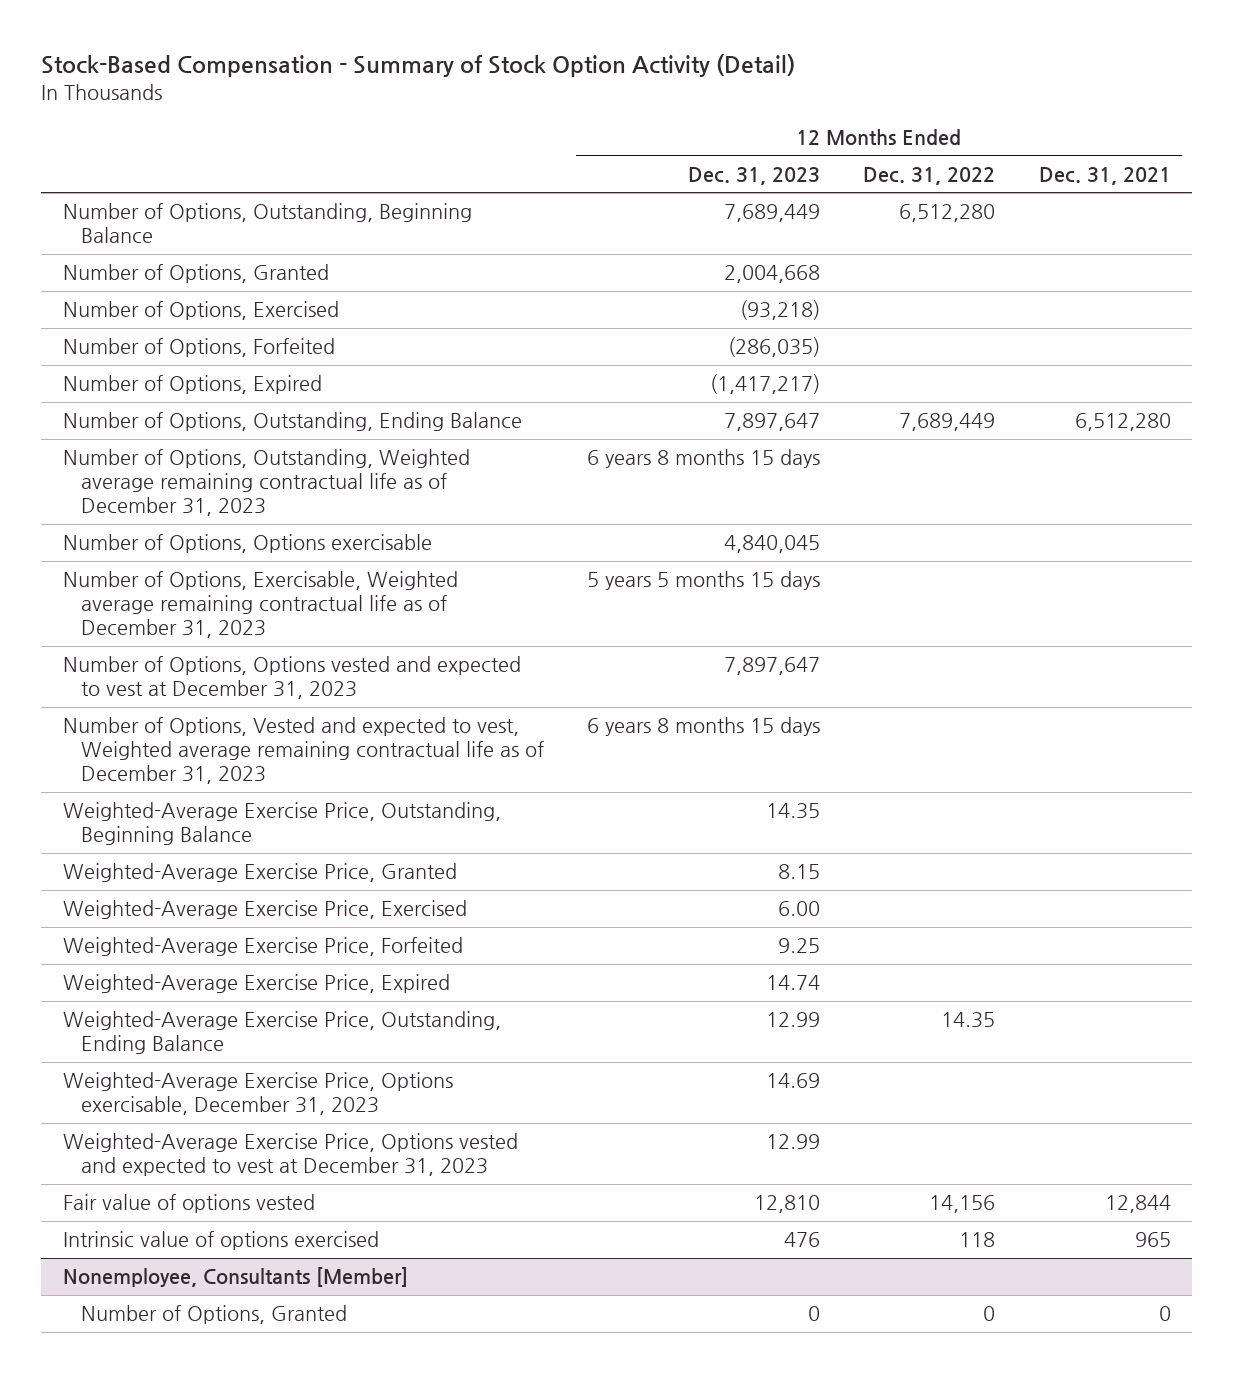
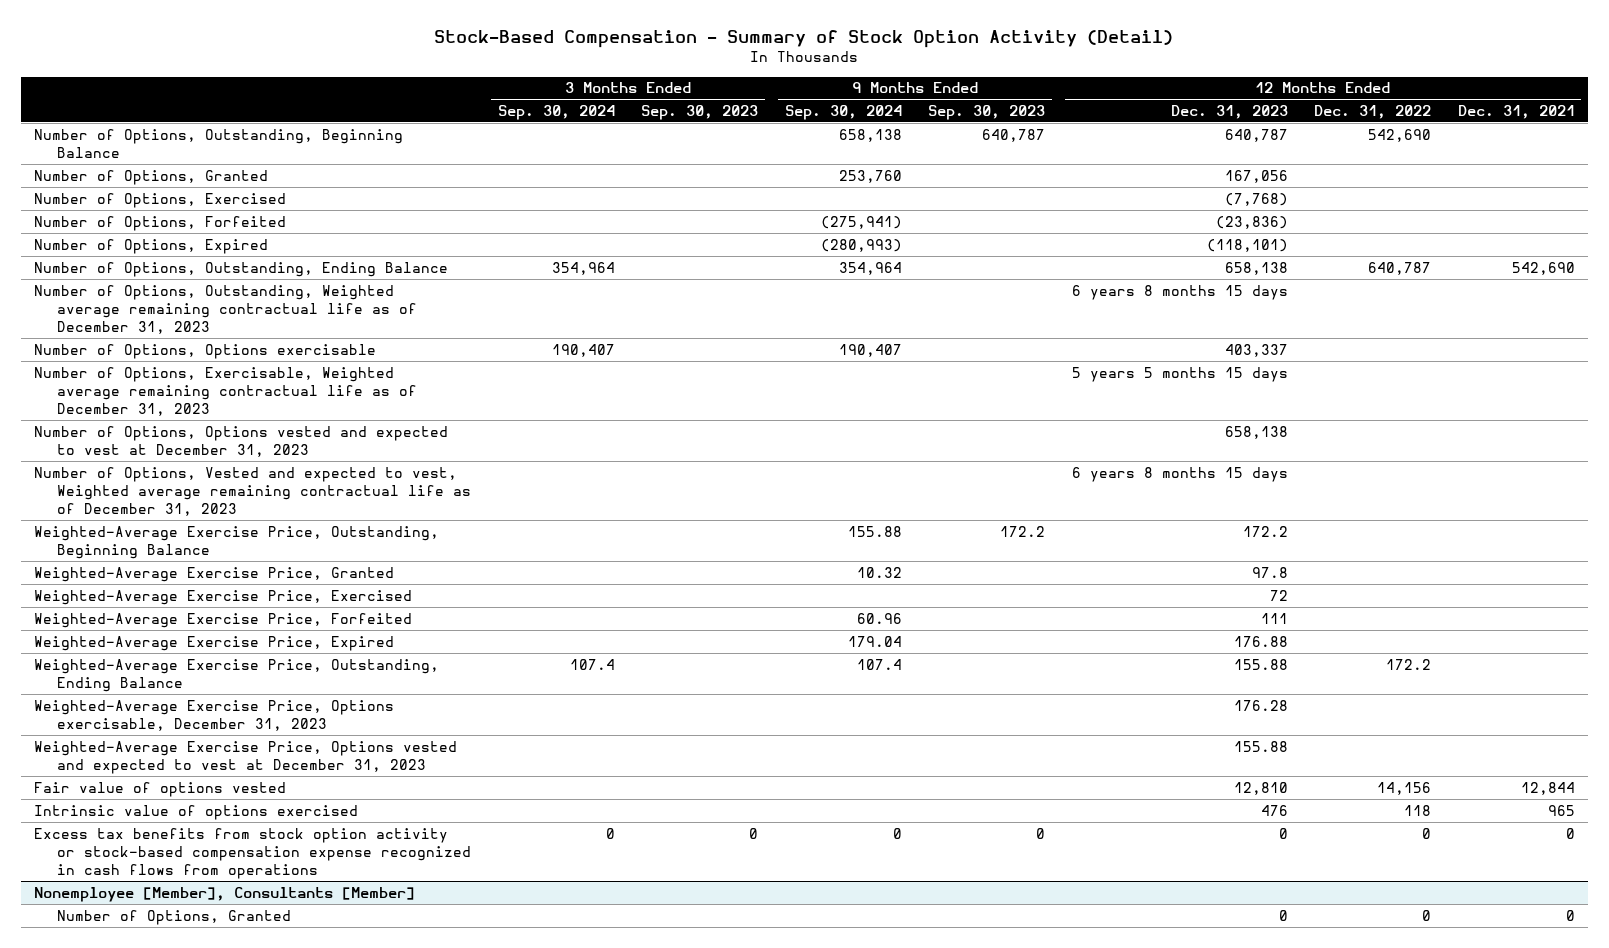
- | 12 Months Ended Dec. 31, 2023 | 12 Months Ended Dec. 31, 2022 | 12 Months Ended Dec. 31, 2021
+ | 3 Months Ended Sep. 30, 2024 | 3 Months Ended Sep. 30, 2023 | 9 Months Ended Sep. 30, 2024 | 9 Months Ended Sep. 30, 2023 | 12 Months Ended Dec. 31, 2023 | 12 Months Ended Dec. 31, 2022 | 12 Months Ended Dec. 31, 2021
- Number of Options, Outstanding, Beginning Balance | 7,689,449 | 6,512,280 |
- Number of Options, Granted | 2,004,668 | |
- Number of Options, Exercised | (93,218) | |
- Number of Options, Forfeited | (286,035) | |
- Number of Options, Expired | (1,417,217) | |
- Number of Options, Outstanding, Ending Balance | 7,897,647 | 7,689,449 | 6,512,280
+ Number of Options, Outstanding, Beginning Balance | | | 658,138 | 640,787 | 640,787 | 542,690 |
+ Number of Options, Granted | | | 253,760 | | 167,056 | |
+ Number of Options, Exercised | | | | | (7,768) | |
+ Number of Options, Forfeited | | | (275,941) | | (23,836) | |
+ Number of Options, Expired | | | (280,993) | | (118,101) | |
+ Number of Options, Outstanding, Ending Balance | 354,964 | | 354,964 | | 658,138 | 640,787 | 542,690
- Number of Options, Options exercisable | 4,840,045 | |
+ Number of Options, Options exercisable | 190,407 | | 190,407 | | 403,337 | |
- Number of Options, Options vested and expected to vest at December 31, 2023 | 7,897,647 | |
+ Number of Options, Options vested and expected to vest at December 31, 2023 | | | | | 658,138 | |
- Weighted-Average Exercise Price, Outstanding, Beginning Balance | 14.35 | |
- Weighted-Average Exercise Price, Granted | 8.15 | |
- Weighted-Average Exercise Price, Exercised | 6.00 | |
- Weighted-Average Exercise Price, Forfeited | 9.25 | |
- Weighted-Average Exercise Price, Expired | 14.74 | |
- Weighted-Average Exercise Price, Outstanding, Ending Balance | 12.99 | 14.35 |
- Weighted-Average Exercise Price, Options exercisable, December 31, 2023 | 14.69 | |
- Weighted-Average Exercise Price, Options vested and expected to vest at December 31, 2023 | 12.99 | |
+ Weighted-Average Exercise Price, Outstanding, Beginning Balance | | | 155.88 | 172.2 | 172.2 | |
+ Weighted-Average Exercise Price, Granted | | | 10.32 | | 97.8 | |
+ Weighted-Average Exercise Price, Exercised | | | | | 72 | |
+ Weighted-Average Exercise Price, Forfeited | | | 60.96 | | 111 | |
+ Weighted-Average Exercise Price, Expired | | | 179.04 | | 176.88 | |
+ Weighted-Average Exercise Price, Outstanding, Ending Balance | 107.4 | | 107.4 | | 155.88 | 172.2 |
+ Weighted-Average Exercise Price, Options exercisable, December 31, 2023 | | | | | 176.28 | |
+ Weighted-Average Exercise Price, Options vested and expected to vest at December 31, 2023 | | | | | 155.88 | |
- Nonemployee, Consultants [Member]
+ Excess tax benefits from stock option activity or stock-based compensation expense recognized in cash flows from operations | 0 | 0 | 0 | 0 | 0 | 0 | 0
+ Nonemployee [Member], Consultants [Member]

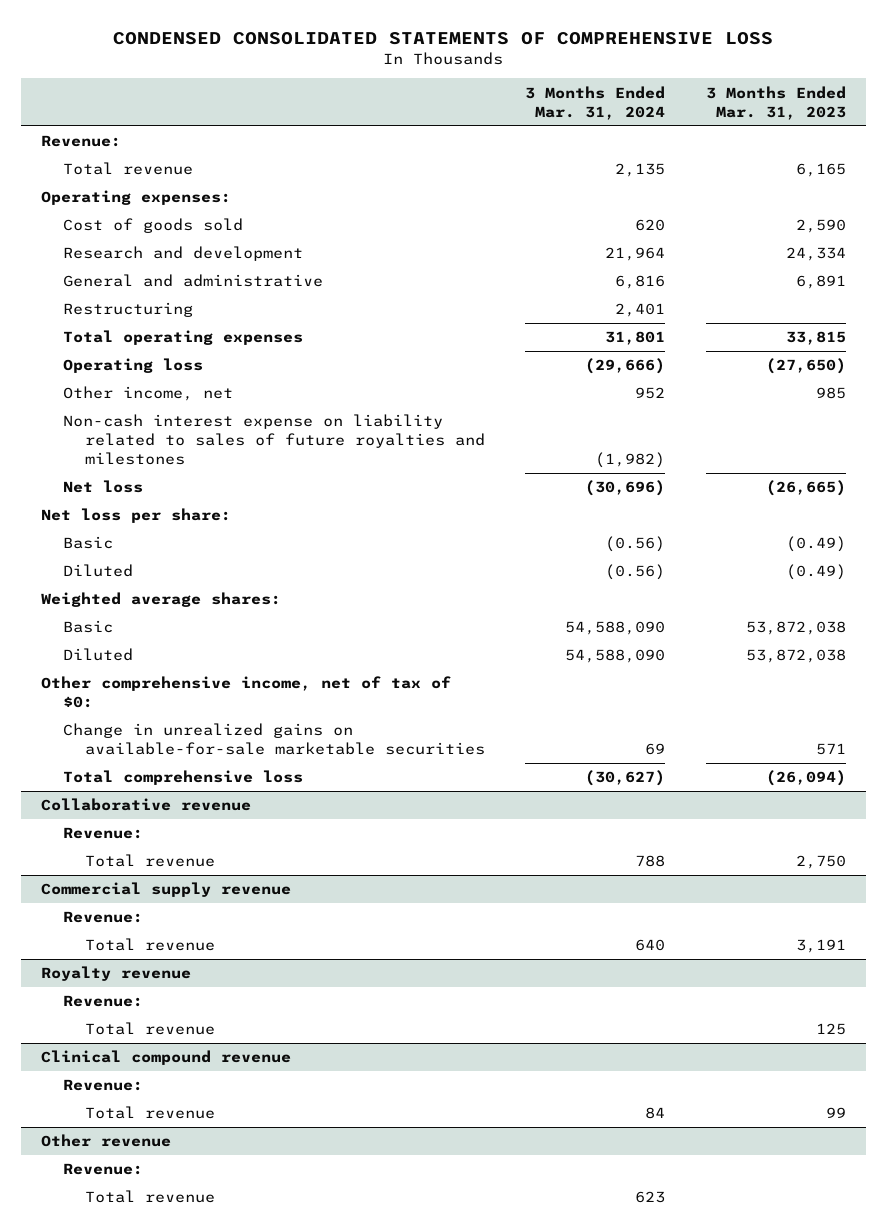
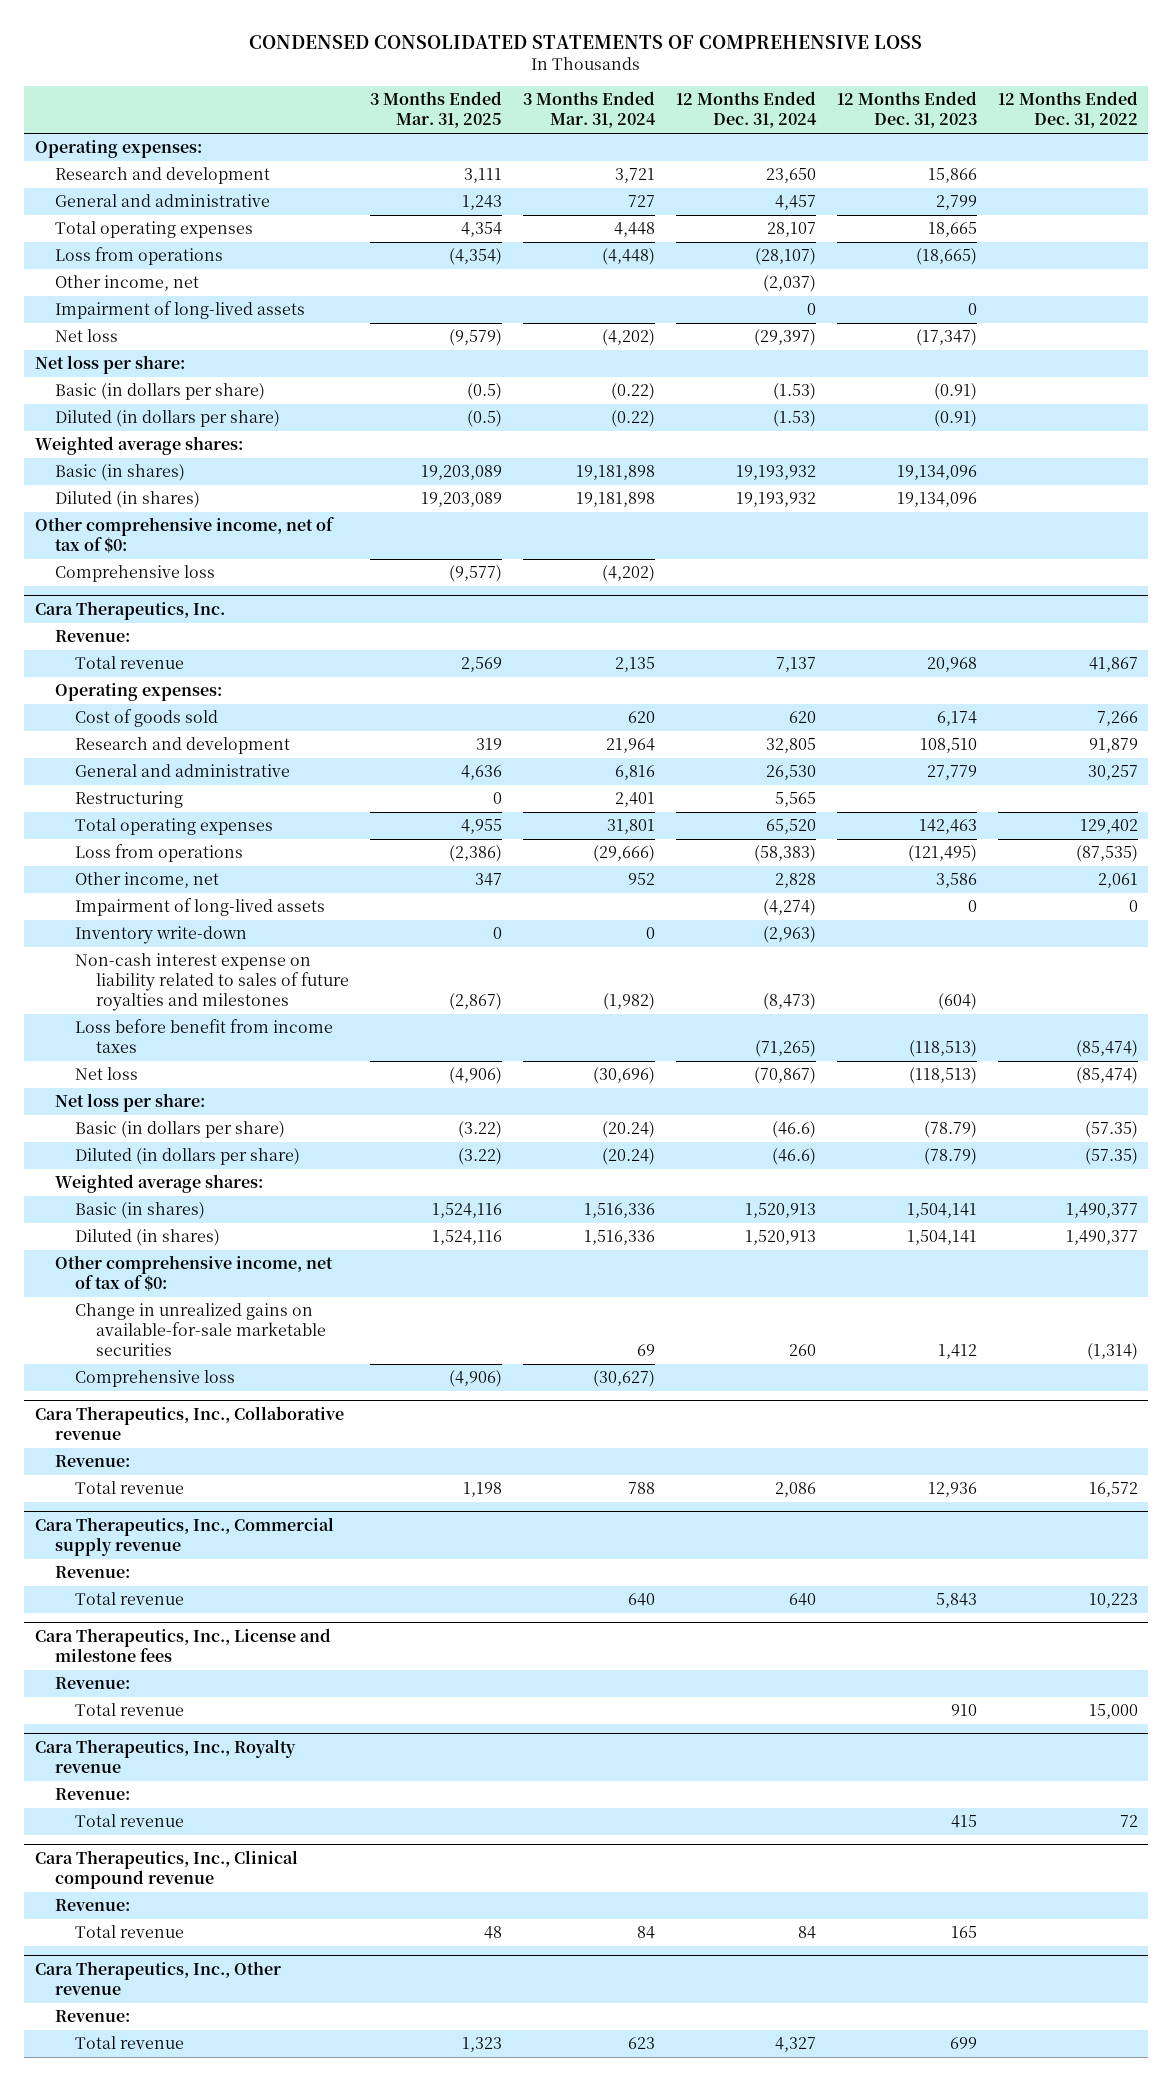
- | 3 Months Ended Mar. 31, 2024 | 3 Months Ended Mar. 31, 2023
+ | 3 Months Ended Mar. 31, 2025 | 3 Months Ended Mar. 31, 2024 | 12 Months Ended Dec. 31, 2024 | 12 Months Ended Dec. 31, 2023 | 12 Months Ended Dec. 31, 2022
+ Operating expenses:
+ Research and development | 3,111 | 3,721 | 23,650 | 15,866 |
+ General and administrative | 1,243 | 727 | 4,457 | 2,799 |
+ Total operating expenses | 4,354 | 4,448 | 28,107 | 18,665 |
+ Loss from operations | (4,354) | (4,448) | (28,107) | (18,665) |
+ Other income, net | | | (2,037) | |
+ Impairment of long-lived assets | | | 0 | 0 |
+ Net loss | (9,579) | (4,202) | (29,397) | (17,347) |
+ Net loss per share:
+ Basic (in dollars per share) | (0.5) | (0.22) | (1.53) | (0.91) |
+ Diluted (in dollars per share) | (0.5) | (0.22) | (1.53) | (0.91) |
+ Weighted average shares:
+ Basic (in shares) | 19,203,089 | 19,181,898 | 19,193,932 | 19,134,096 |
+ Diluted (in shares) | 19,203,089 | 19,181,898 | 19,193,932 | 19,134,096 |
+ Other comprehensive income, net of tax of $0:
+ Comprehensive loss | (9,577) | (4,202) | | |
+ Cara Therapeutics, Inc.
- Operating loss | (29,666) | (27,650)
+ Loss from operations | (2,386) | (29,666) | (58,383) | (121,495) | (87,535)
+ Impairment of long-lived assets | | | (4,274) | 0 | 0
+ Inventory write-down | 0 | 0 | (2,963) | |
+ Loss before benefit from income taxes | | | (71,265) | (118,513) | (85,474)
- Basic | (0.56) | (0.49)
- Diluted | (0.56) | (0.49)
+ Basic (in dollars per share) | (3.22) | (20.24) | (46.6) | (78.79) | (57.35)
+ Diluted (in dollars per share) | (3.22) | (20.24) | (46.6) | (78.79) | (57.35)
- Basic | 54,588,090 | 53,872,038
- Diluted | 54,588,090 | 53,872,038
+ Basic (in shares) | 1,524,116 | 1,516,336 | 1,520,913 | 1,504,141 | 1,490,377
+ Diluted (in shares) | 1,524,116 | 1,516,336 | 1,520,913 | 1,504,141 | 1,490,377
- Total comprehensive loss | (30,627) | (26,094)
- Collaborative revenue
+ Comprehensive loss | (4,906) | (30,627) | | |
+ Cara Therapeutics, Inc., Collaborative revenue
- Commercial supply revenue
+ Cara Therapeutics, Inc., Commercial supply revenue
- Royalty revenue
+ Cara Therapeutics, Inc., License and milestone fees
- Clinical compound revenue
+ Cara Therapeutics, Inc., Royalty revenue
+ Total revenue | | | | 415 | 72
+ Cara Therapeutics, Inc., Clinical compound revenue
+ Revenue:
- Other revenue
+ Cara Therapeutics, Inc., Other revenue

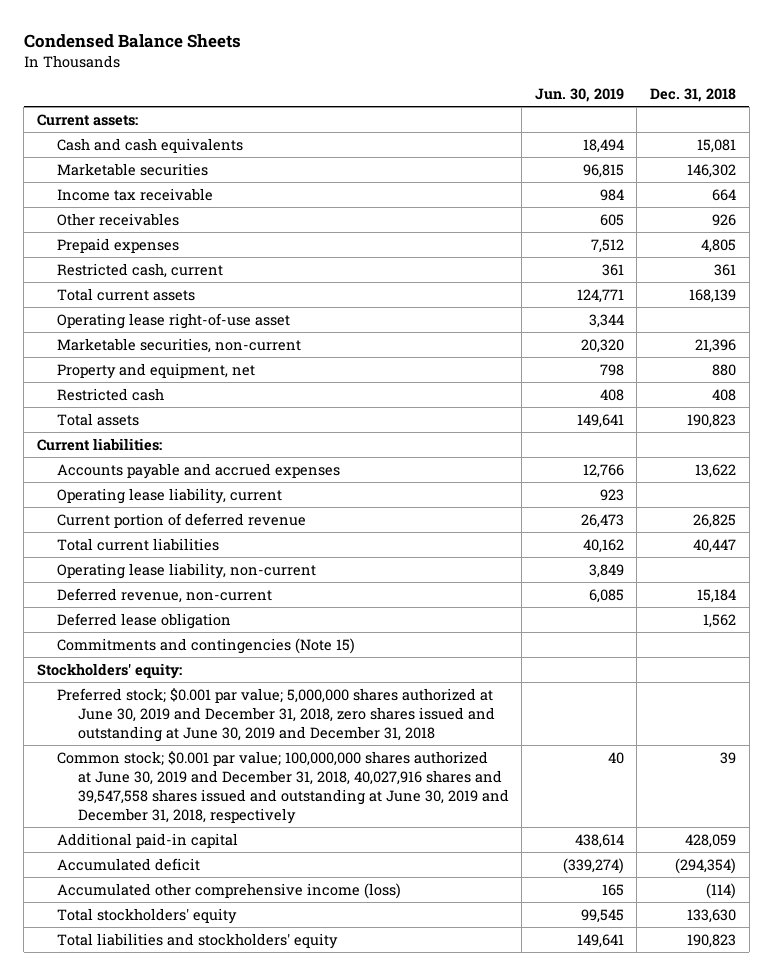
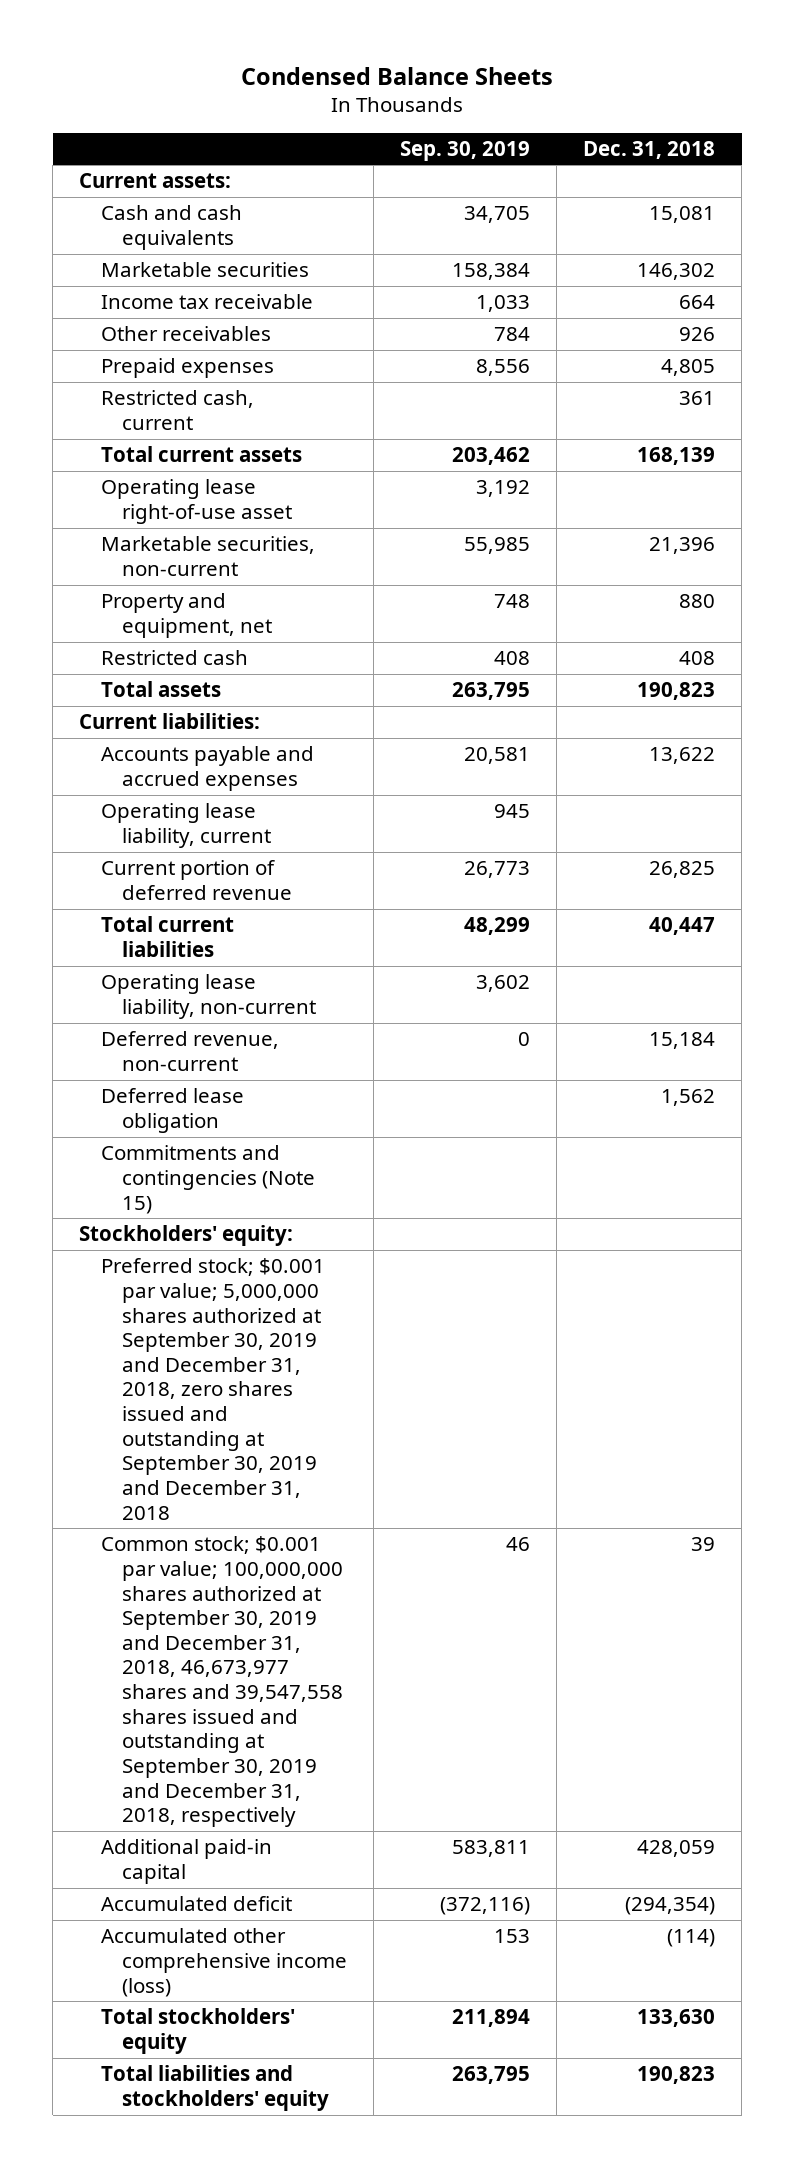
- | Jun. 30, 2019 | Dec. 31, 2018
+ | Sep. 30, 2019 | Dec. 31, 2018
- Preferred stock; $0.001 par value; 5,000,000 shares authorized at June 30, 2019 and December 31, 2018, zero shares issued and outstanding at June 30, 2019 and December 31, 2018
- Common stock; $0.001 par value; 100,000,000 shares authorized at June 30, 2019 and December 31, 2018, 40,027,916 shares and 39,547,558 shares issued and outstanding at June 30, 2019 and December 31, 2018, respectively | 40 | 39
+ Preferred stock; $0.001 par value; 5,000,000 shares authorized at September 30, 2019 and December 31, 2018, zero shares issued and outstanding at September 30, 2019 and December 31, 2018
+ Common stock; $0.001 par value; 100,000,000 shares authorized at September 30, 2019 and December 31, 2018, 46,673,977 shares and 39,547,558 shares issued and outstanding at September 30, 2019 and December 31, 2018, respectively | 46 | 39

